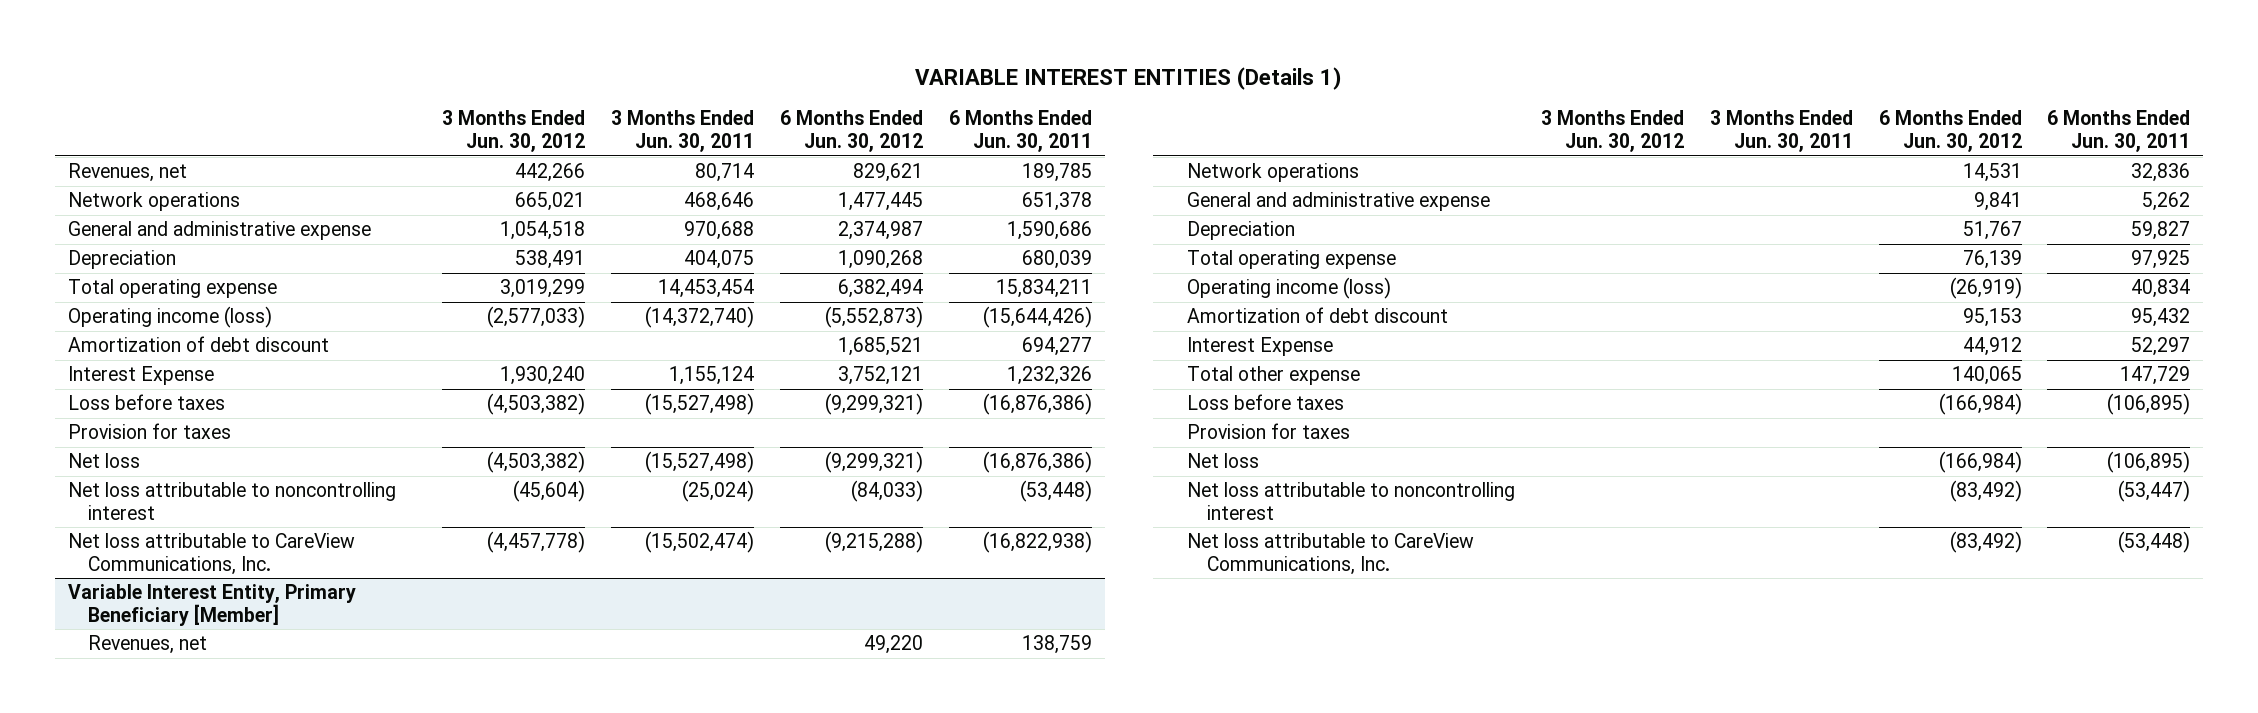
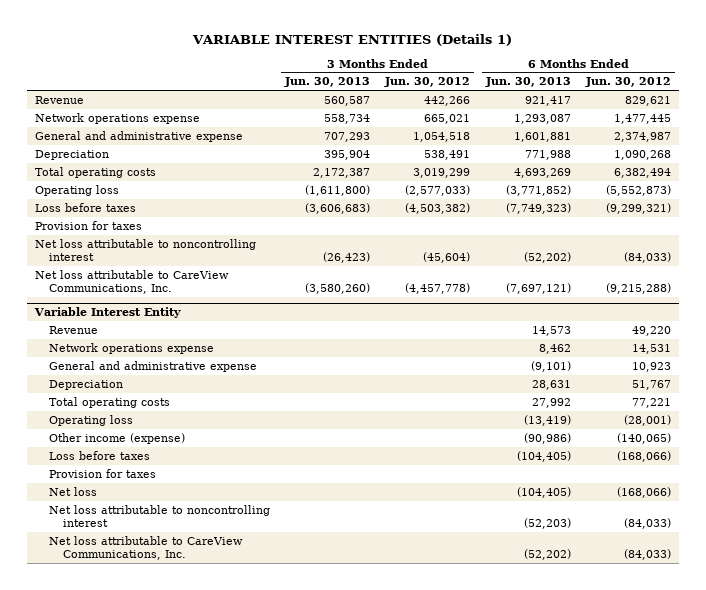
- | 3 Months Ended Jun. 30, 2012 | 3 Months Ended Jun. 30, 2011 | 6 Months Ended Jun. 30, 2012 | 6 Months Ended Jun. 30, 2011
+ | 3 Months Ended Jun. 30, 2013 | 3 Months Ended Jun. 30, 2012 | 6 Months Ended Jun. 30, 2013 | 6 Months Ended Jun. 30, 2012
- Revenues, net | 442,266 | 80,714 | 829,621 | 189,785
- Network operations | 665,021 | 468,646 | 1,477,445 | 651,378
+ Revenue | 560,587 | 442,266 | 921,417 | 829,621
+ Network operations expense | 558,734 | 665,021 | 1,293,087 | 1,477,445
- Total operating expense | 3,019,299 | 14,453,454 | 6,382,494 | 15,834,211
- Operating income (loss) | (2,577,033) | (14,372,740) | (5,552,873) | (15,644,426)
- Amortization of debt discount | | | 1,685,521 | 694,277
- Interest Expense | 1,930,240 | 1,155,124 | 3,752,121 | 1,232,326
+ Total operating costs | 2,172,387 | 3,019,299 | 4,693,269 | 6,382,494
+ Operating loss | (1,611,800) | (2,577,033) | (3,771,852) | (5,552,873)
- Net loss | (4,503,382) | (15,527,498) | (9,299,321) | (16,876,386)
- Variable Interest Entity, Primary Beneficiary [Member]
- Revenues, net | | | 49,220 | 138,759
- Network operations | | | 14,531 | 32,836
- General and administrative expense | | | 9,841 | 5,262
+ Variable Interest Entity
+ Revenue | | | 14,573 | 49,220
+ Network operations expense | | | 8,462 | 14,531
+ General and administrative expense | | | (9,101) | 10,923
- Total operating expense | | | 76,139 | 97,925
- Operating income (loss) | | | (26,919) | 40,834
- Amortization of debt discount | | | 95,153 | 95,432
- Interest Expense | | | 44,912 | 52,297
- Total other expense | | | 140,065 | 147,729
- Loss before taxes | | | (166,984) | (106,895)
+ Total operating costs | | | 27,992 | 77,221
+ Operating loss | | | (13,419) | (28,001)
+ Other income (expense) | | | (90,986) | (140,065)
+ Loss before taxes | | | (104,405) | (168,066)
- Net loss | | | (166,984) | (106,895)
- Net loss attributable to noncontrolling interest | | | (83,492) | (53,447)
- Net loss attributable to CareView Communications, Inc. | | | (83,492) | (53,448)
+ Net loss | | | (104,405) | (168,066)
+ Net loss attributable to noncontrolling interest | | | (52,203) | (84,033)
+ Net loss attributable to CareView Communications, Inc. | | | (52,202) | (84,033)

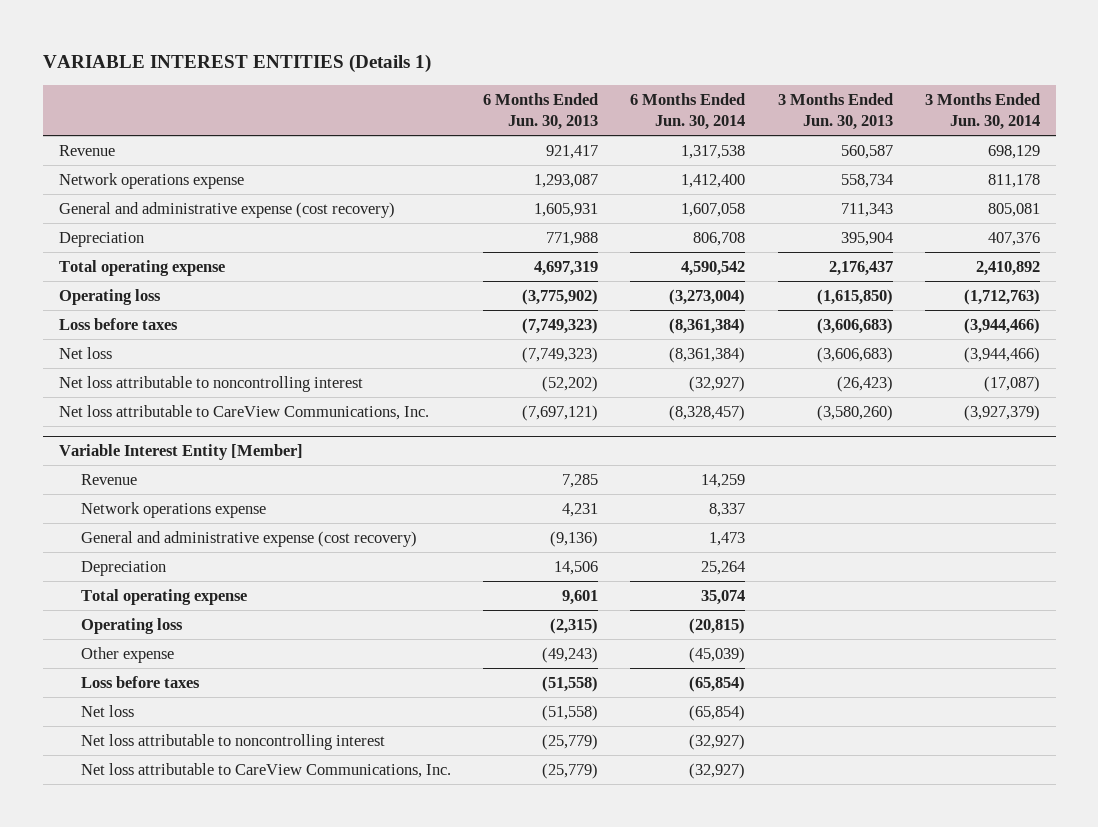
- | 3 Months Ended Jun. 30, 2013 | 3 Months Ended Jun. 30, 2012 | 6 Months Ended Jun. 30, 2013 | 6 Months Ended Jun. 30, 2012
+ | 6 Months Ended Jun. 30, 2013 | 6 Months Ended Jun. 30, 2014 | 3 Months Ended Jun. 30, 2013 | 3 Months Ended Jun. 30, 2014
- General and administrative expense | 707,293 | 1,054,518 | 1,601,881 | 2,374,987
+ General and administrative expense (cost recovery) | 1,605,931 | 1,607,058 | 711,343 | 805,081
- Total operating costs | 2,172,387 | 3,019,299 | 4,693,269 | 6,382,494
- Operating loss | (1,611,800) | (2,577,033) | (3,771,852) | (5,552,873)
+ Total operating expense | 4,697,319 | 4,590,542 | 2,176,437 | 2,410,892
+ Operating loss | (3,775,902) | (3,273,004) | (1,615,850) | (1,712,763)
- Provision for taxes
+ Net loss | (7,749,323) | (8,361,384) | (3,606,683) | (3,944,466)
- Variable Interest Entity
- Revenue | | | 14,573 | 49,220
- Network operations expense | | | 8,462 | 14,531
- General and administrative expense | | | (9,101) | 10,923
- Depreciation | | | 28,631 | 51,767
- Total operating costs | | | 27,992 | 77,221
- Operating loss | | | (13,419) | (28,001)
- Other income (expense) | | | (90,986) | (140,065)
- Loss before taxes | | | (104,405) | (168,066)
- Provision for taxes
- Net loss | | | (104,405) | (168,066)
- Net loss attributable to noncontrolling interest | | | (52,203) | (84,033)
- Net loss attributable to CareView Communications, Inc. | | | (52,202) | (84,033)
+ Variable Interest Entity [Member]
+ Revenue | 7,285 | 14,259 | |
+ Network operations expense | 4,231 | 8,337 | |
+ General and administrative expense (cost recovery) | (9,136) | 1,473 | |
+ Depreciation | 14,506 | 25,264 | |
+ Total operating expense | 9,601 | 35,074 | |
+ Operating loss | (2,315) | (20,815) | |
+ Other expense | (49,243) | (45,039) | |
+ Loss before taxes | (51,558) | (65,854) | |
+ Net loss | (51,558) | (65,854) | |
+ Net loss attributable to noncontrolling interest | (25,779) | (32,927) | |
+ Net loss attributable to CareView Communications, Inc. | (25,779) | (32,927) | |

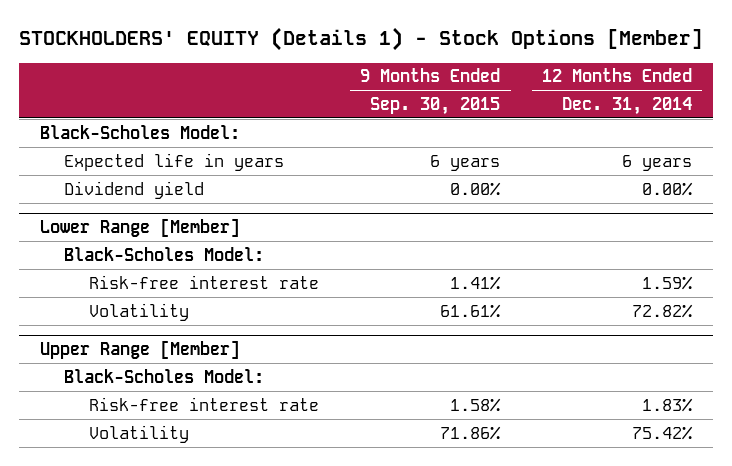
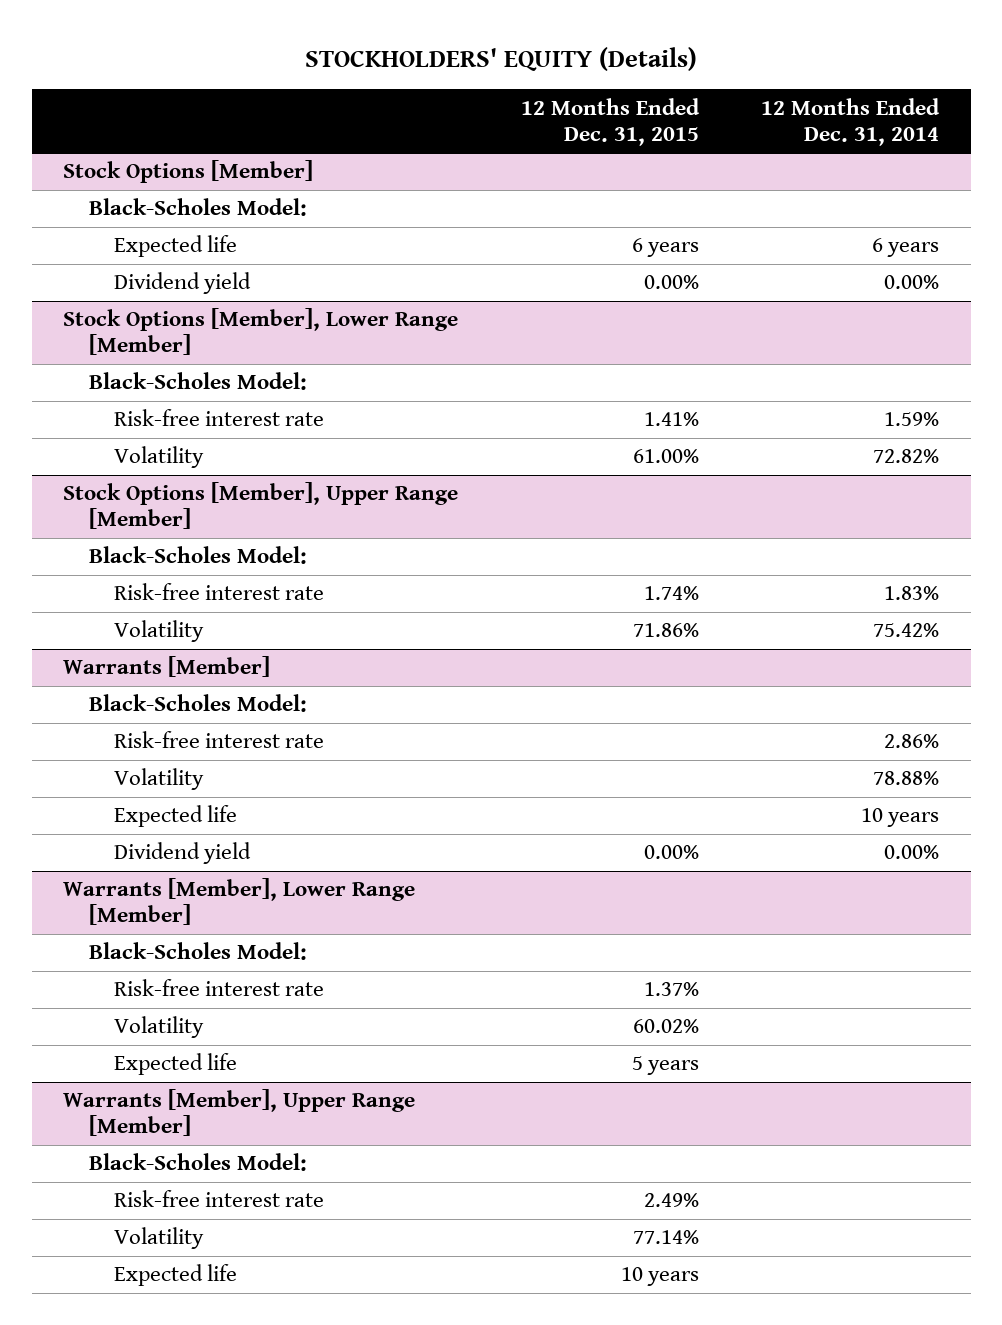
- STOCKHOLDERS' EQUITY (Details 1) - Stock Options [Member]
+ STOCKHOLDERS' EQUITY (Details)
- | 9 Months Ended Sep. 30, 2015 | 12 Months Ended Dec. 31, 2014
+ | 12 Months Ended Dec. 31, 2015 | 12 Months Ended Dec. 31, 2014
+ Stock Options [Member]
- Expected life in years | 6 years | 6 years
+ Expected life | 6 years | 6 years
- Lower Range [Member]
+ Stock Options [Member], Lower Range [Member]
- Upper Range [Member]
+ Stock Options [Member], Upper Range [Member]
+ Warrants [Member]
+ Black-Scholes Model:
+ Risk-free interest rate | | 2.86%
+ Volatility | | 78.88%
+ Expected life | | 10 years
+ Dividend yield | 0.00% | 0.00%
+ Warrants [Member], Lower Range [Member]
+ Black-Scholes Model:
+ Risk-free interest rate | 1.37% |
+ Volatility | 60.02% |
+ Expected life | 5 years |
+ Warrants [Member], Upper Range [Member]
+ Black-Scholes Model:
+ Risk-free interest rate | 2.49% |
+ Volatility | 77.14% |
+ Expected life | 10 years |

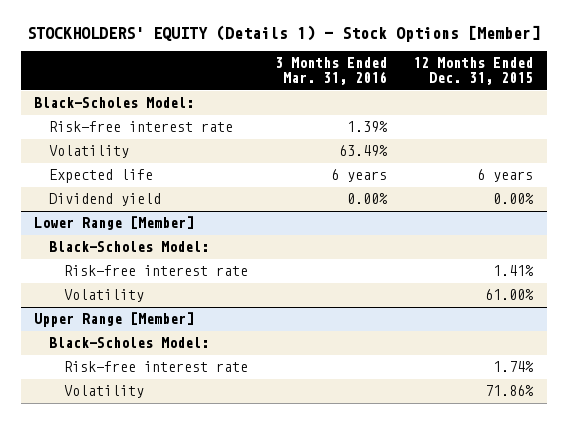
- STOCKHOLDERS' EQUITY (Details)
+ STOCKHOLDERS' EQUITY (Details 1) - Stock Options [Member]
- | 12 Months Ended Dec. 31, 2015 | 12 Months Ended Dec. 31, 2014
+ | 3 Months Ended Mar. 31, 2016 | 12 Months Ended Dec. 31, 2015
- Stock Options [Member]
+ Risk-free interest rate | 1.39% |
+ Volatility | 63.49% |
- Stock Options [Member], Lower Range [Member]
+ Lower Range [Member]
- Stock Options [Member], Upper Range [Member]
+ Upper Range [Member]
- Warrants [Member]
- Black-Scholes Model:
- Risk-free interest rate | | 2.86%
- Volatility | | 78.88%
- Expected life | | 10 years
- Dividend yield | 0.00% | 0.00%
- Warrants [Member], Lower Range [Member]
- Black-Scholes Model:
- Risk-free interest rate | 1.37% |
- Volatility | 60.02% |
- Expected life | 5 years |
- Warrants [Member], Upper Range [Member]
- Black-Scholes Model:
- Risk-free interest rate | 2.49% |
- Volatility | 77.14% |
- Expected life | 10 years |

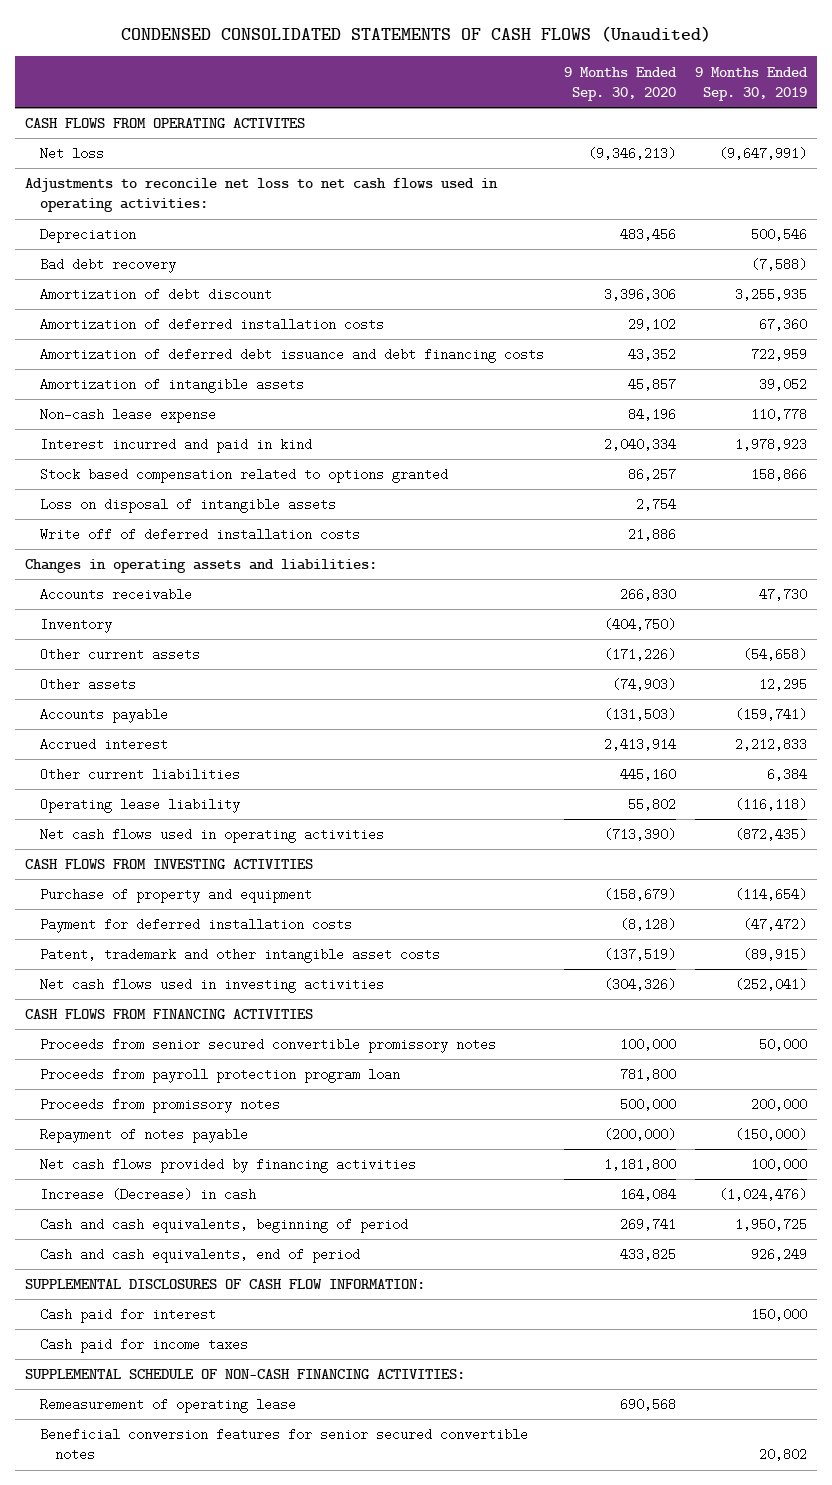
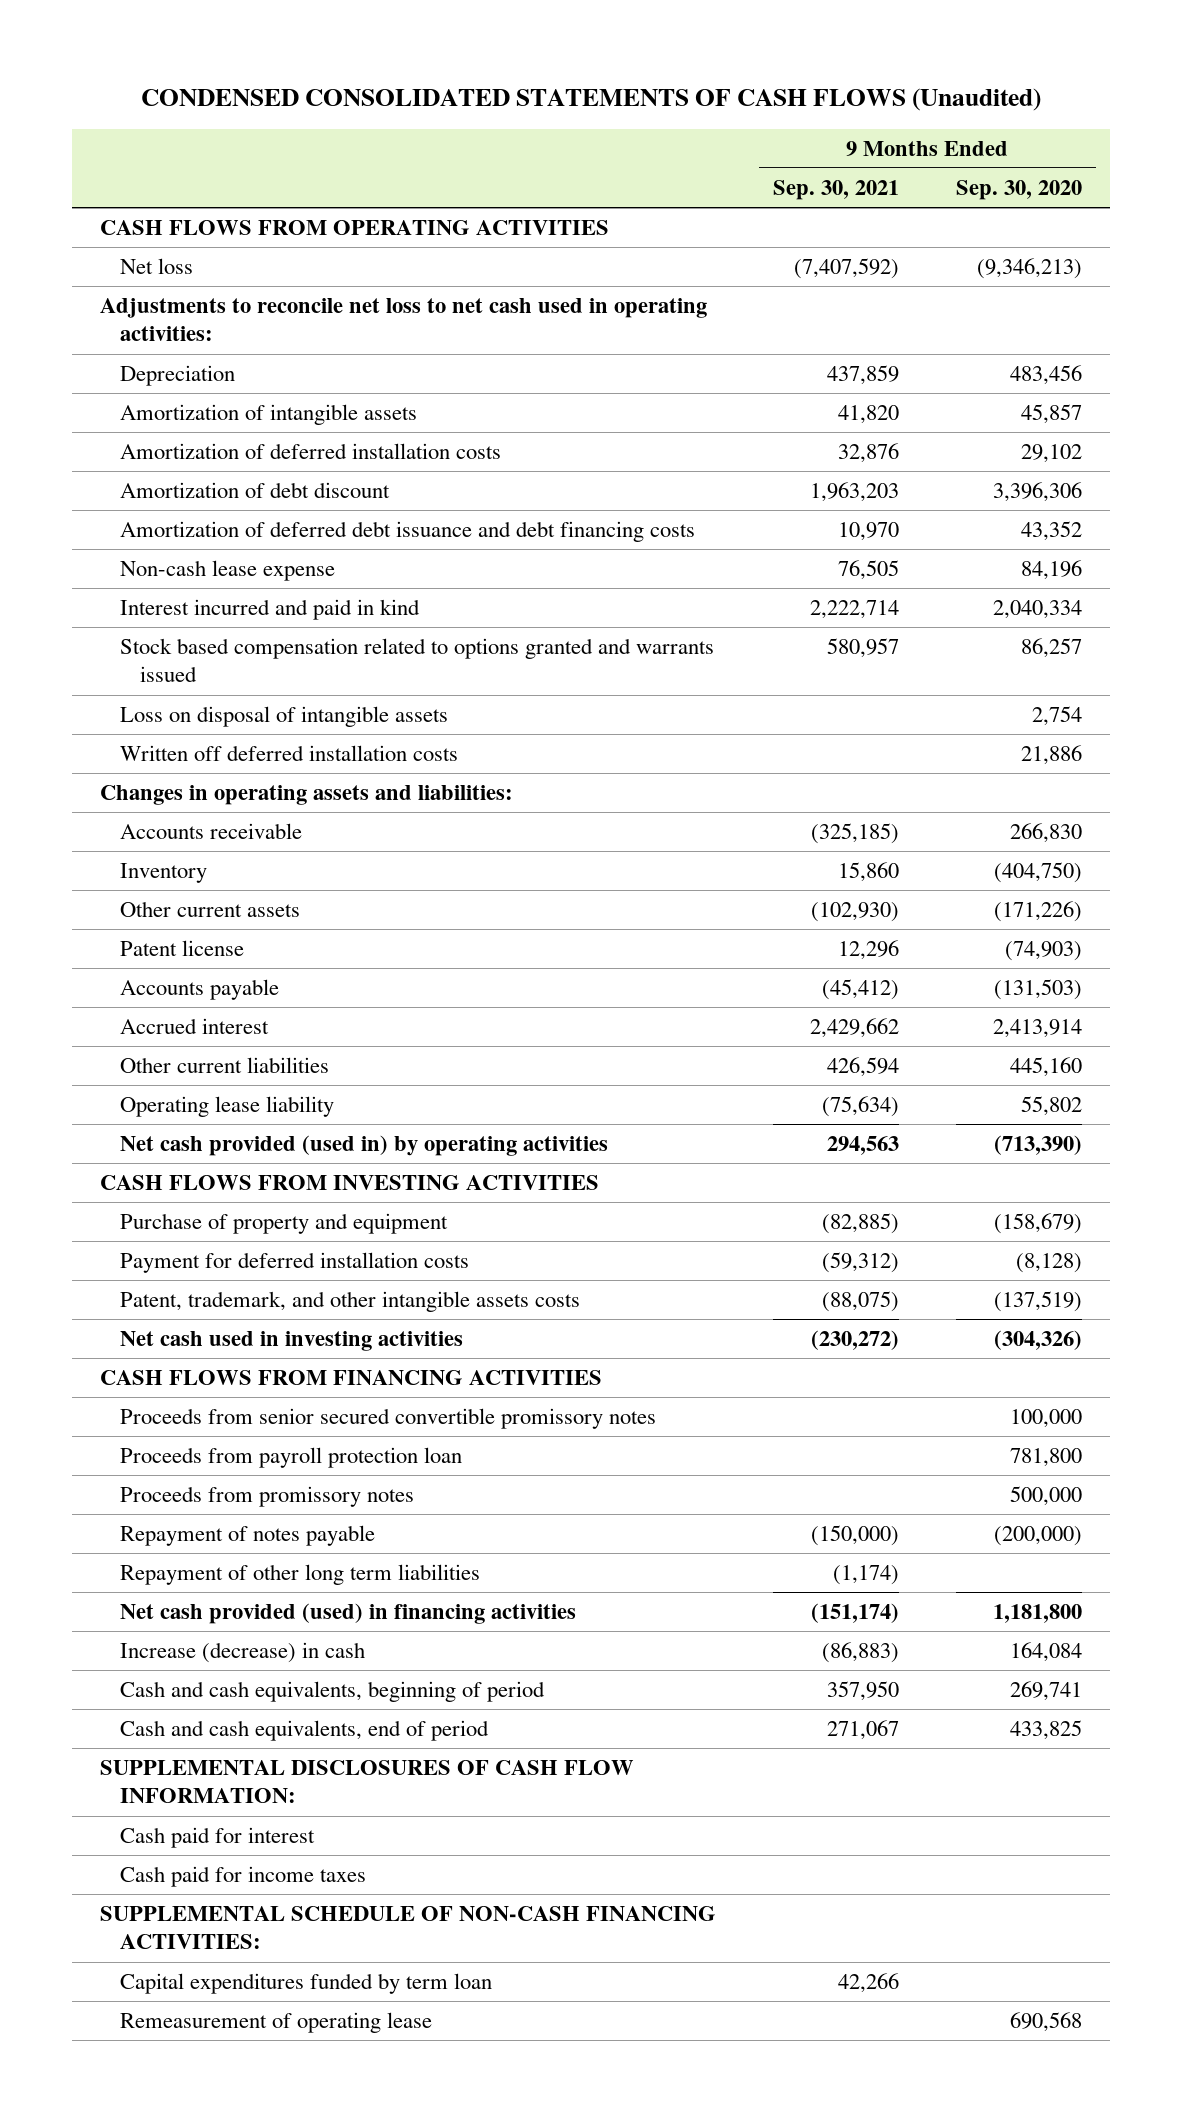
- | 9 Months Ended Sep. 30, 2020 | 9 Months Ended Sep. 30, 2019
+ | 9 Months Ended Sep. 30, 2021 | 9 Months Ended Sep. 30, 2020
- CASH FLOWS FROM OPERATING ACTIVITES
+ CASH FLOWS FROM OPERATING ACTIVITIES
- Adjustments to reconcile net loss to net cash flows used in operating activities:
+ Adjustments to reconcile net loss to net cash used in operating activities:
- Bad debt recovery | | (7,588)
moved up: Amortization of intangible assets | 41,820 | 45,857
moved down: Amortization of debt discount | 1,963,203 | 3,396,306
- Stock based compensation related to options granted | 86,257 | 158,866
+ Stock based compensation related to options granted and warrants issued | 580,957 | 86,257
- Write off of deferred installation costs | 21,886 |
+ Written off deferred installation costs | | 21,886
- Other assets | (74,903) | 12,295
+ Patent license | 12,296 | (74,903)
- Net cash flows used in operating activities | (713,390) | (872,435)
+ Net cash provided (used in) by operating activities | 294,563 | (713,390)
- Patent, trademark and other intangible asset costs | (137,519) | (89,915)
- Net cash flows used in investing activities | (304,326) | (252,041)
+ Patent, trademark, and other intangible assets costs | (88,075) | (137,519)
+ Net cash used in investing activities | (230,272) | (304,326)
- Proceeds from payroll protection program loan | 781,800 |
+ Proceeds from payroll protection loan | | 781,800
- Net cash flows provided by financing activities | 1,181,800 | 100,000
- Increase (Decrease) in cash | 164,084 | (1,024,476)
+ Repayment of other long term liabilities | (1,174) |
+ Net cash provided (used) in financing activities | (151,174) | 1,181,800
+ Increase (decrease) in cash | (86,883) | 164,084
+ Capital expenditures funded by term loan | 42,266 |
- Beneficial conversion features for senior secured convertible notes | | 20,802

